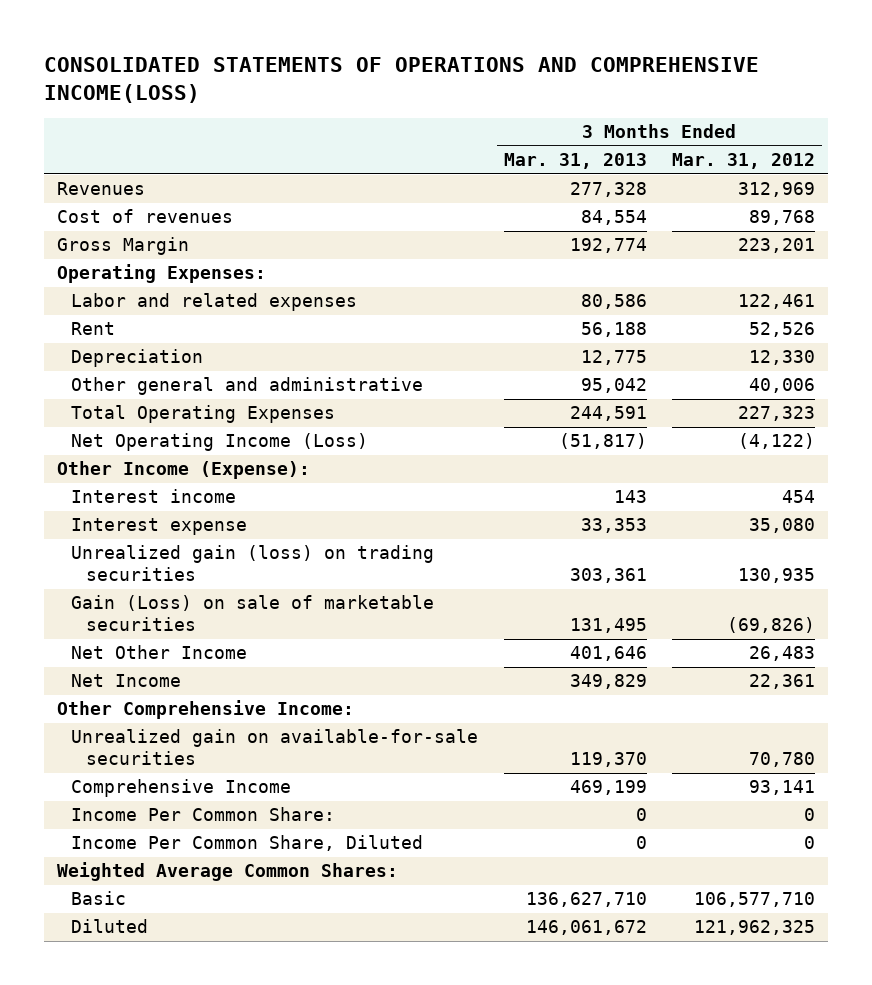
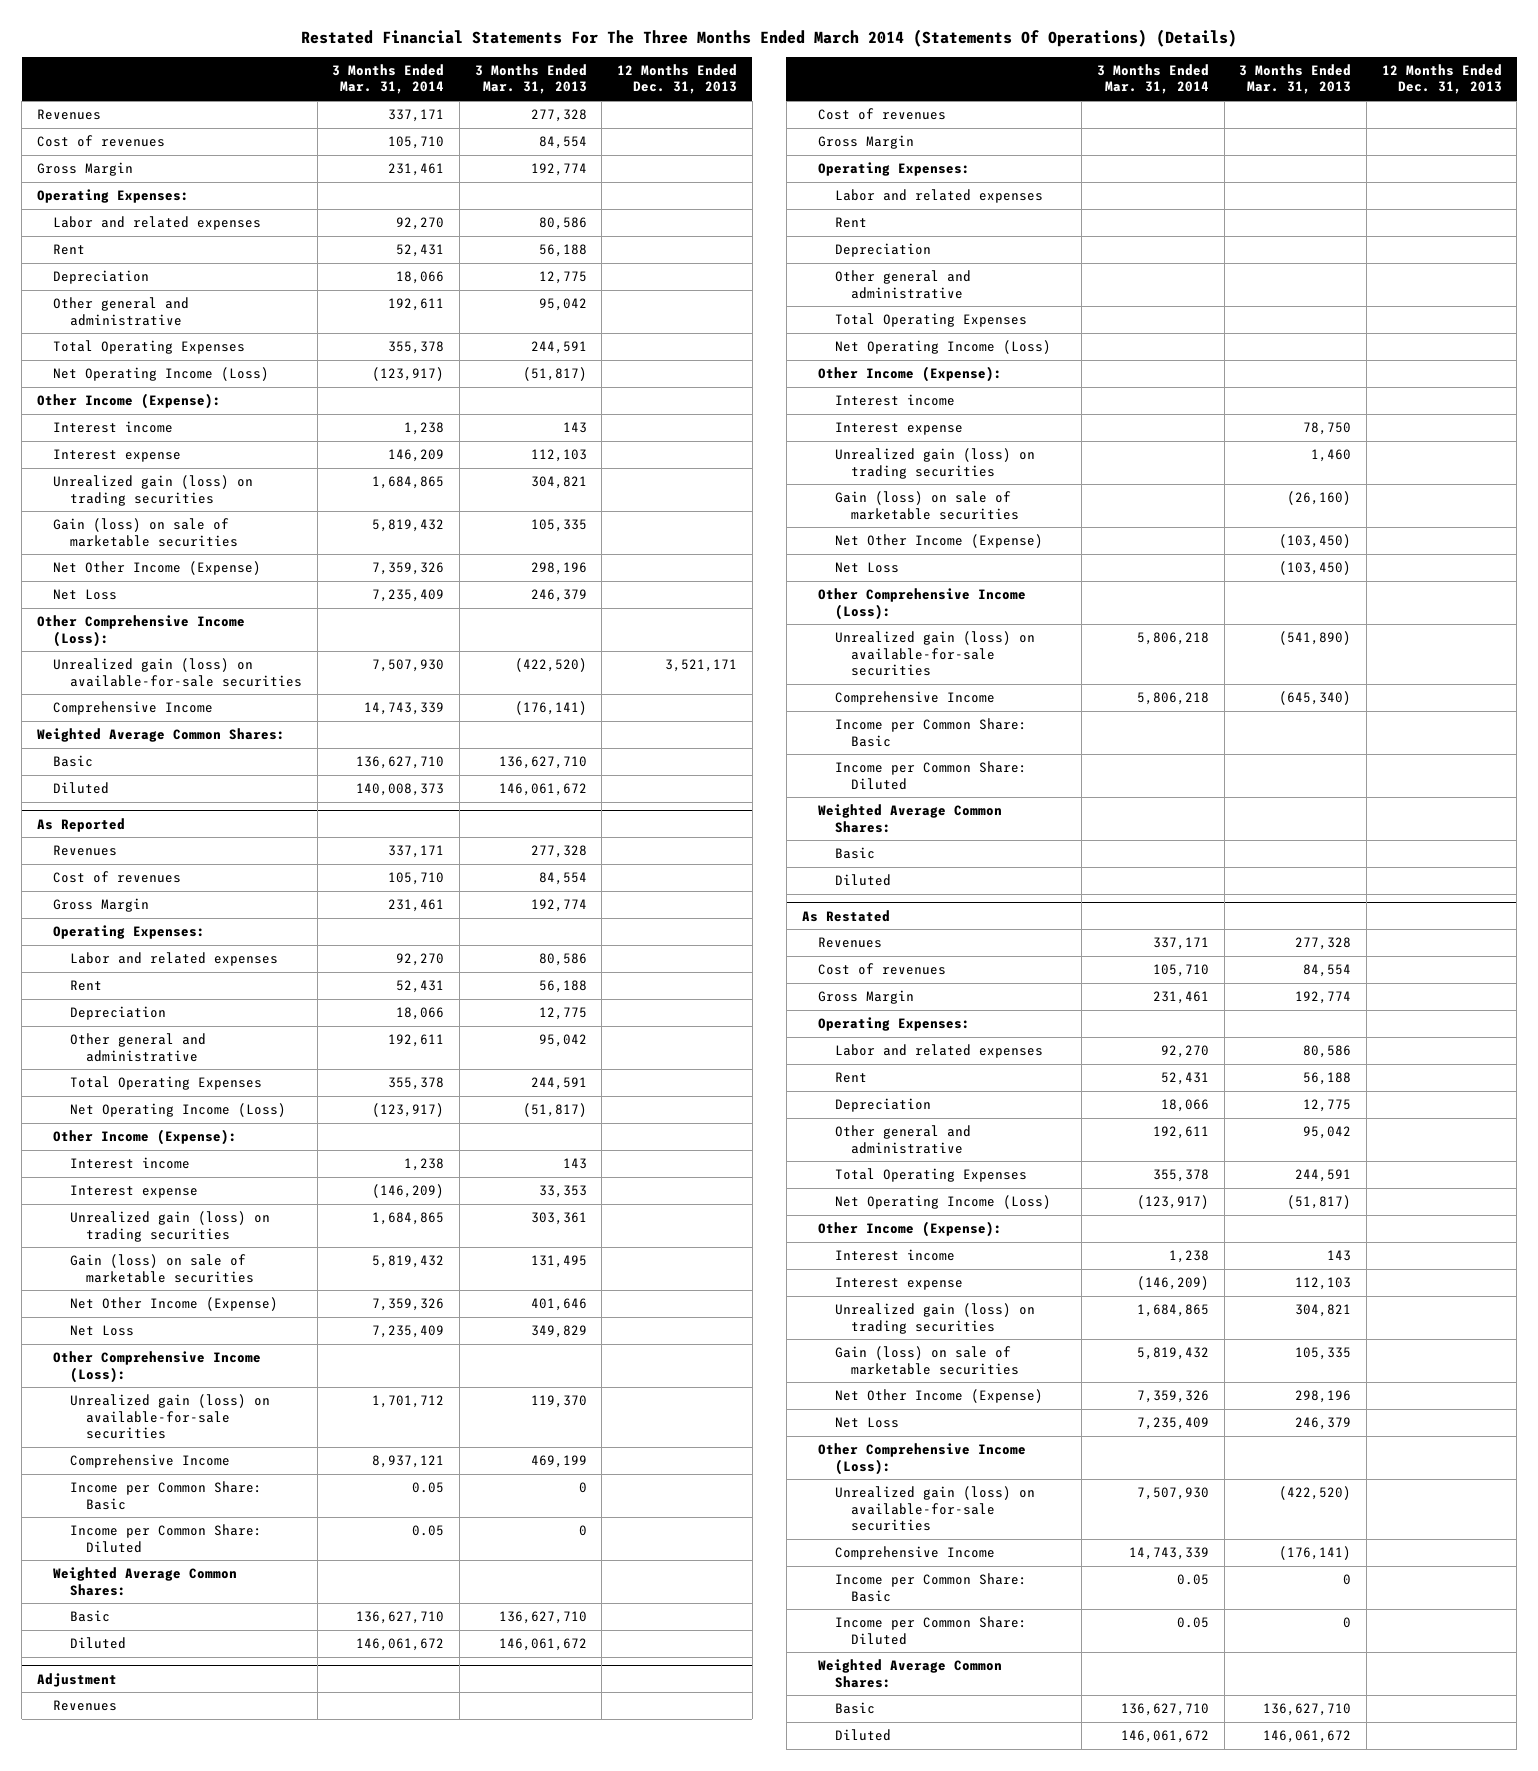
- CONSOLIDATED STATEMENTS OF OPERATIONS AND COMPREHENSIVE INCOME(LOSS)
+ Restated Financial Statements For The Three Months Ended March 2014 (Statements Of Operations) (Details)
- | 3 Months Ended Mar. 31, 2013 | 3 Months Ended Mar. 31, 2012
+ | 3 Months Ended Mar. 31, 2014 | 3 Months Ended Mar. 31, 2013 | 12 Months Ended Dec. 31, 2013
+ Interest expense | 146,209 | 112,103 |
+ Unrealized gain (loss) on trading securities | 1,684,865 | 304,821 |
+ Gain (loss) on sale of marketable securities | 5,819,432 | 105,335 |
+ Net Other Income (Expense) | 7,359,326 | 298,196 |
+ Net Loss | 7,235,409 | 246,379 |
+ Other Comprehensive Income (Loss):
+ Unrealized gain (loss) on available-for-sale securities | 7,507,930 | (422,520) | 3,521,171
+ Comprehensive Income | 14,743,339 | (176,141) |
+ Weighted Average Common Shares:
+ Basic | 136,627,710 | 136,627,710 |
+ Diluted | 140,008,373 | 146,061,672 |
+ As Reported
+ Revenues | 337,171 | 277,328 |
+ Cost of revenues | 105,710 | 84,554 |
+ Gross Margin | 231,461 | 192,774 |
+ Operating Expenses:
+ Labor and related expenses | 92,270 | 80,586 |
+ Rent | 52,431 | 56,188 |
+ Depreciation | 18,066 | 12,775 |
+ Other general and administrative | 192,611 | 95,042 |
+ Total Operating Expenses | 355,378 | 244,591 |
+ Net Operating Income (Loss) | (123,917) | (51,817) |
+ Other Income (Expense):
+ Interest income | 1,238 | 143 |
- Gain (Loss) on sale of marketable securities | 131,495 | (69,826)
- Net Other Income | 401,646 | 26,483
- Net Income | 349,829 | 22,361
- Other Comprehensive Income:
- Unrealized gain on available-for-sale securities | 119,370 | 70,780
+ Gain (loss) on sale of marketable securities | 5,819,432 | 131,495 |
+ Net Other Income (Expense) | 7,359,326 | 401,646 |
+ Net Loss | 7,235,409 | 349,829 |
+ Other Comprehensive Income (Loss):
+ Unrealized gain (loss) on available-for-sale securities | 1,701,712 | 119,370 |
- Income Per Common Share: | 0 | 0
- Income Per Common Share, Diluted | 0 | 0
+ Income per Common Share: Basic | 0.05 | 0 |
+ Income per Common Share: Diluted | 0.05 | 0 |
+ Adjustment
+ Revenues
+ Cost of revenues
+ Gross Margin
+ Operating Expenses:
+ Labor and related expenses
+ Rent
+ Depreciation
+ Other general and administrative
+ Total Operating Expenses
+ Net Operating Income (Loss)
+ Other Income (Expense):
+ Interest income
+ Interest expense | | 78,750 |
+ Unrealized gain (loss) on trading securities | | 1,460 |
+ Gain (loss) on sale of marketable securities | | (26,160) |
+ Net Other Income (Expense) | | (103,450) |
+ Net Loss | | (103,450) |
+ Other Comprehensive Income (Loss):
+ Unrealized gain (loss) on available-for-sale securities | 5,806,218 | (541,890) |
+ Comprehensive Income | 5,806,218 | (645,340) |
+ Income per Common Share: Basic
+ Income per Common Share: Diluted
+ Weighted Average Common Shares:
+ Basic
+ Diluted
+ As Restated
+ Revenues | 337,171 | 277,328 |
+ Cost of revenues | 105,710 | 84,554 |
+ Gross Margin | 231,461 | 192,774 |
+ Operating Expenses:
+ Labor and related expenses | 92,270 | 80,586 |
+ Rent | 52,431 | 56,188 |
+ Depreciation | 18,066 | 12,775 |
+ Other general and administrative | 192,611 | 95,042 |
+ Total Operating Expenses | 355,378 | 244,591 |
+ Net Operating Income (Loss) | (123,917) | (51,817) |
+ Other Income (Expense):
+ Interest income | 1,238 | 143 |
+ Interest expense | (146,209) | 112,103 |
+ Unrealized gain (loss) on trading securities | 1,684,865 | 304,821 |
+ Gain (loss) on sale of marketable securities | 5,819,432 | 105,335 |
+ Net Other Income (Expense) | 7,359,326 | 298,196 |
+ Net Loss | 7,235,409 | 246,379 |
+ Other Comprehensive Income (Loss):
+ Unrealized gain (loss) on available-for-sale securities | 7,507,930 | (422,520) |
+ Comprehensive Income | 14,743,339 | (176,141) |
+ Income per Common Share: Basic | 0.05 | 0 |
+ Income per Common Share: Diluted | 0.05 | 0 |
+ Weighted Average Common Shares:
+ Basic | 136,627,710 | 136,627,710 |
+ Diluted | 146,061,672 | 146,061,672 |

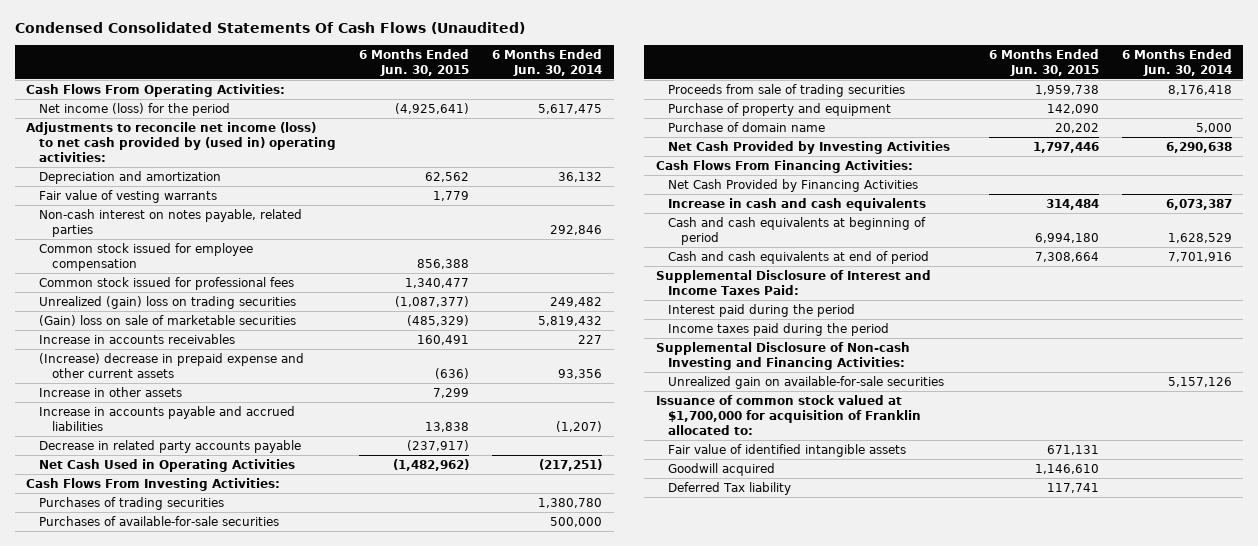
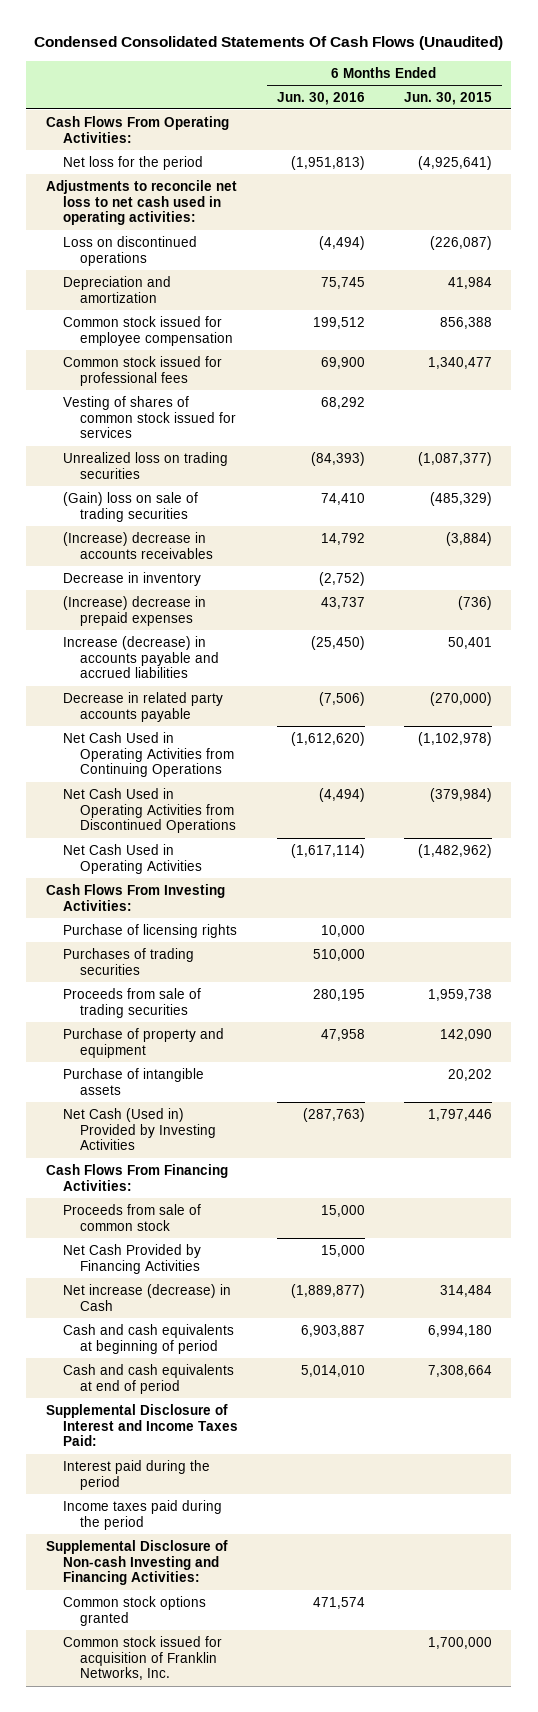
- | 6 Months Ended Jun. 30, 2015 | 6 Months Ended Jun. 30, 2014
+ | 6 Months Ended Jun. 30, 2016 | 6 Months Ended Jun. 30, 2015
- Net income (loss) for the period | (4,925,641) | 5,617,475
- Adjustments to reconcile net income (loss) to net cash provided by (used in) operating activities:
- Depreciation and amortization | 62,562 | 36,132
- Fair value of vesting warrants | 1,779 |
- Non-cash interest on notes payable, related parties | | 292,846
+ Net loss for the period | (1,951,813) | (4,925,641)
+ Adjustments to reconcile net loss to net cash used in operating activities:
+ Loss on discontinued operations | (4,494) | (226,087)
+ Depreciation and amortization | 75,745 | 41,984
- Unrealized (gain) loss on trading securities | (1,087,377) | 249,482
- (Gain) loss on sale of marketable securities | (485,329) | 5,819,432
- Increase in accounts receivables | 160,491 | 227
- (Increase) decrease in prepaid expense and other current assets | (636) | 93,356
- Increase in other assets | 7,299 |
- Increase in accounts payable and accrued liabilities | 13,838 | (1,207)
- Decrease in related party accounts payable | (237,917) |
+ Vesting of shares of common stock issued for services | 68,292 |
+ Unrealized loss on trading securities | (84,393) | (1,087,377)
+ (Gain) loss on sale of trading securities | 74,410 | (485,329)
+ (Increase) decrease in accounts receivables | 14,792 | (3,884)
+ Decrease in inventory | (2,752) |
+ (Increase) decrease in prepaid expenses | 43,737 | (736)
+ Increase (decrease) in accounts payable and accrued liabilities | (25,450) | 50,401
+ Decrease in related party accounts payable | (7,506) | (270,000)
+ Net Cash Used in Operating Activities from Continuing Operations | (1,612,620) | (1,102,978)
+ Net Cash Used in Operating Activities from Discontinued Operations | (4,494) | (379,984)
+ Purchase of licensing rights | 10,000 |
- Purchases of available-for-sale securities | | 500,000
- Purchase of domain name | 20,202 | 5,000
- Net Cash Provided by Investing Activities | 1,797,446 | 6,290,638
+ Purchase of intangible assets | | 20,202
+ Net Cash (Used in) Provided by Investing Activities | (287,763) | 1,797,446
+ Proceeds from sale of common stock | 15,000 |
- Increase in cash and cash equivalents | 314,484 | 6,073,387
+ Net increase (decrease) in Cash | (1,889,877) | 314,484
- Unrealized gain on available-for-sale securities | | 5,157,126
- Issuance of common stock valued at $1,700,000 for acquisition of Franklin allocated to:
- Fair value of identified intangible assets | 671,131 |
- Goodwill acquired | 1,146,610 |
- Deferred Tax liability | 117,741 |
+ Common stock options granted | 471,574 |
+ Common stock issued for acquisition of Franklin Networks, Inc. | | 1,700,000

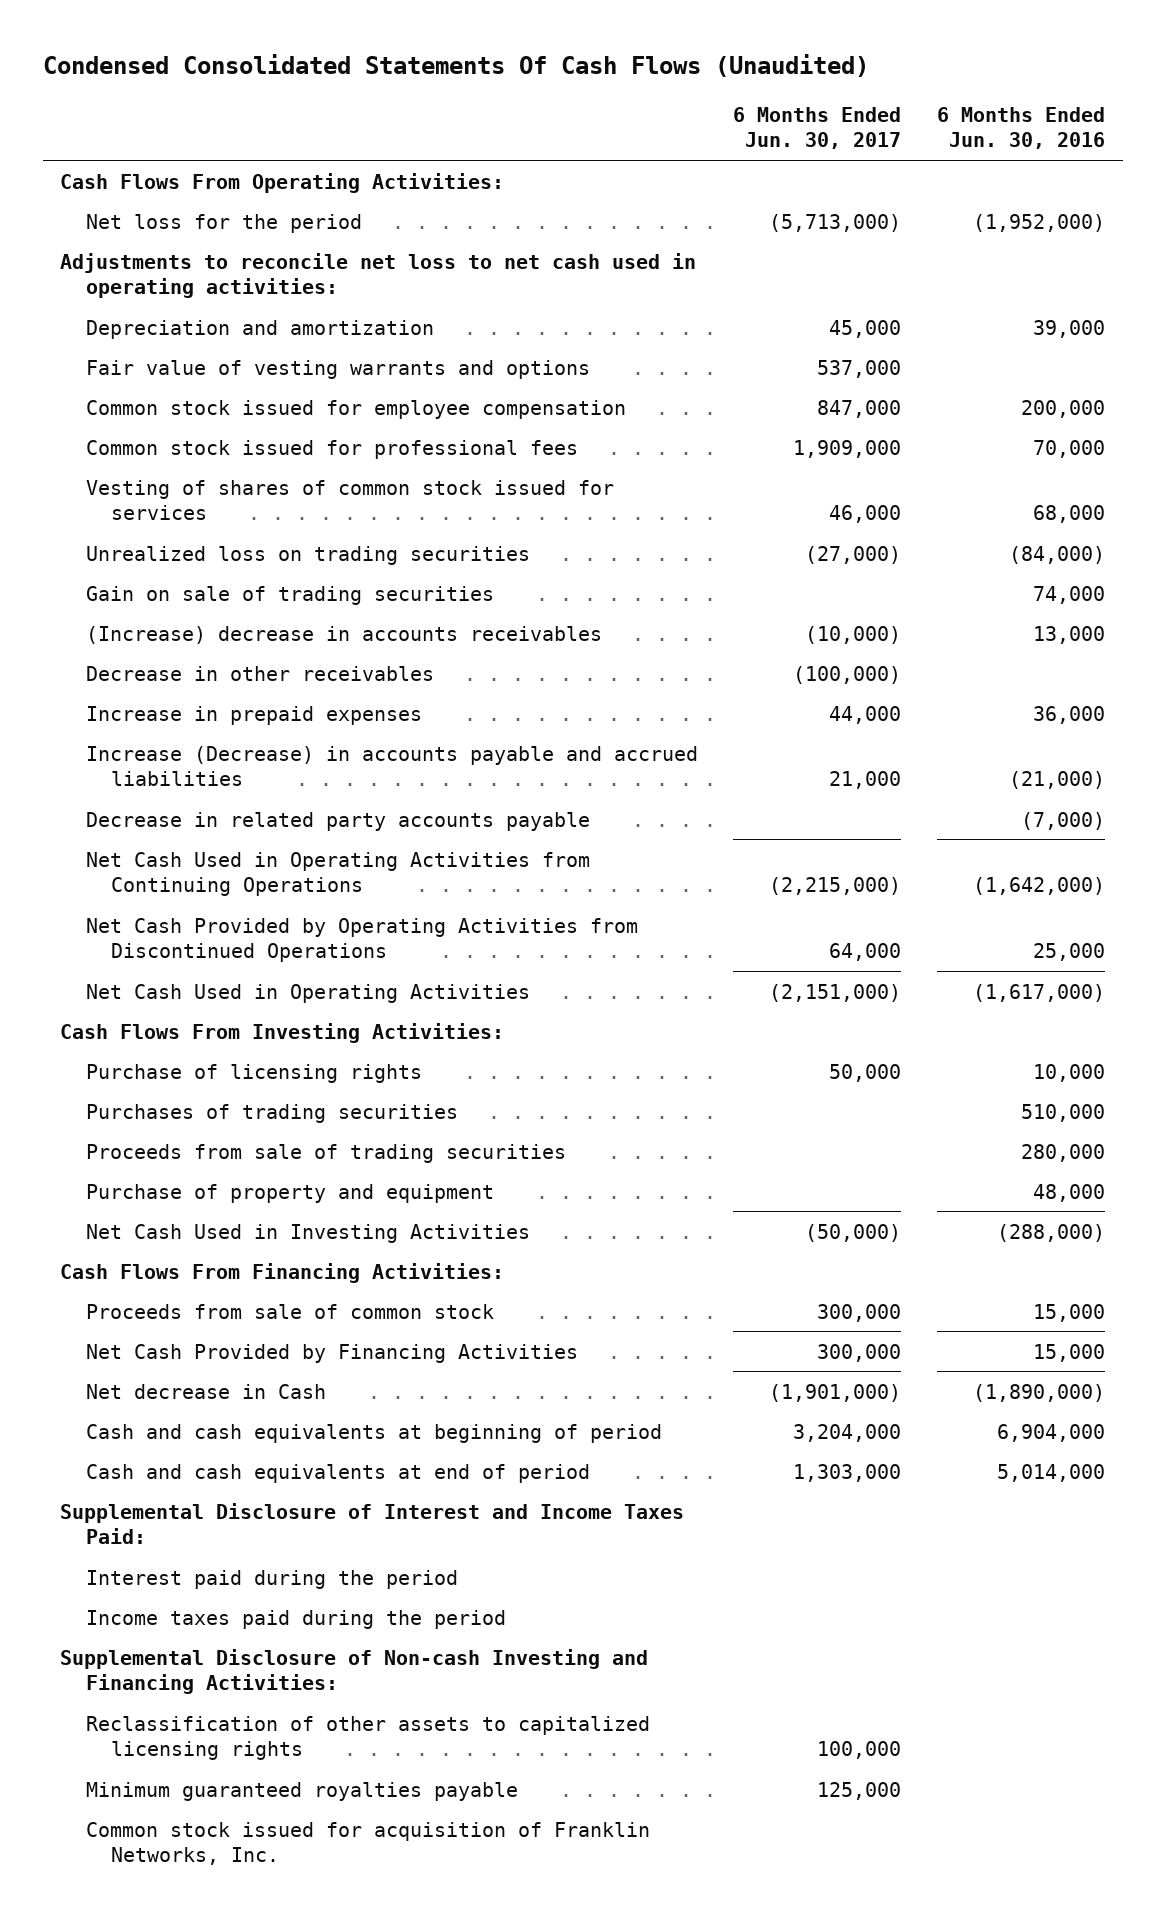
- | 6 Months Ended Jun. 30, 2016 | 6 Months Ended Jun. 30, 2015
+ | 6 Months Ended Jun. 30, 2017 | 6 Months Ended Jun. 30, 2016
- Net loss for the period | (1,951,813) | (4,925,641)
+ Net loss for the period | (5,713,000) | (1,952,000)
- Loss on discontinued operations | (4,494) | (226,087)
- Depreciation and amortization | 75,745 | 41,984
- Common stock issued for employee compensation | 199,512 | 856,388
- Common stock issued for professional fees | 69,900 | 1,340,477
- Vesting of shares of common stock issued for services | 68,292 |
- Unrealized loss on trading securities | (84,393) | (1,087,377)
- (Gain) loss on sale of trading securities | 74,410 | (485,329)
- (Increase) decrease in accounts receivables | 14,792 | (3,884)
- Decrease in inventory | (2,752) |
- (Increase) decrease in prepaid expenses | 43,737 | (736)
- Increase (decrease) in accounts payable and accrued liabilities | (25,450) | 50,401
- Decrease in related party accounts payable | (7,506) | (270,000)
- Net Cash Used in Operating Activities from Continuing Operations | (1,612,620) | (1,102,978)
- Net Cash Used in Operating Activities from Discontinued Operations | (4,494) | (379,984)
- Net Cash Used in Operating Activities | (1,617,114) | (1,482,962)
+ Depreciation and amortization | 45,000 | 39,000
+ Fair value of vesting warrants and options | 537,000 |
+ Common stock issued for employee compensation | 847,000 | 200,000
+ Common stock issued for professional fees | 1,909,000 | 70,000
+ Vesting of shares of common stock issued for services | 46,000 | 68,000
+ Unrealized loss on trading securities | (27,000) | (84,000)
+ Gain on sale of trading securities | | 74,000
+ (Increase) decrease in accounts receivables | (10,000) | 13,000
+ Decrease in other receivables | (100,000) |
+ Increase in prepaid expenses | 44,000 | 36,000
+ Increase (Decrease) in accounts payable and accrued liabilities | 21,000 | (21,000)
+ Decrease in related party accounts payable | | (7,000)
+ Net Cash Used in Operating Activities from Continuing Operations | (2,215,000) | (1,642,000)
+ Net Cash Provided by Operating Activities from Discontinued Operations | 64,000 | 25,000
+ Net Cash Used in Operating Activities | (2,151,000) | (1,617,000)
- Proceeds from sale of trading securities | 280,195 | 1,959,738
- Purchase of property and equipment | 47,958 | 142,090
- Purchase of intangible assets | | 20,202
- Net Cash (Used in) Provided by Investing Activities | (287,763) | 1,797,446
+ Proceeds from sale of trading securities | | 280,000
+ Purchase of property and equipment | | 48,000
+ Net Cash Used in Investing Activities | (50,000) | (288,000)
- Net increase (decrease) in Cash | (1,889,877) | 314,484
- Cash and cash equivalents at beginning of period | 6,903,887 | 6,994,180
- Cash and cash equivalents at end of period | 5,014,010 | 7,308,664
+ Net decrease in Cash | (1,901,000) | (1,890,000)
+ Cash and cash equivalents at beginning of period | 3,204,000 | 6,904,000
+ Cash and cash equivalents at end of period | 1,303,000 | 5,014,000
- Common stock options granted | 471,574 |
+ Reclassification of other assets to capitalized licensing rights | 100,000 |
+ Minimum guaranteed royalties payable | 125,000 |

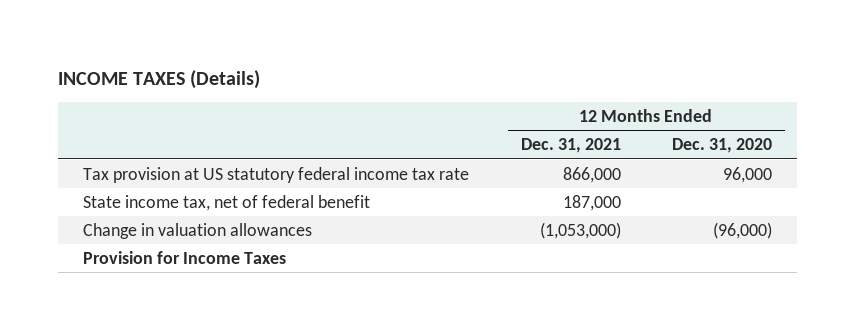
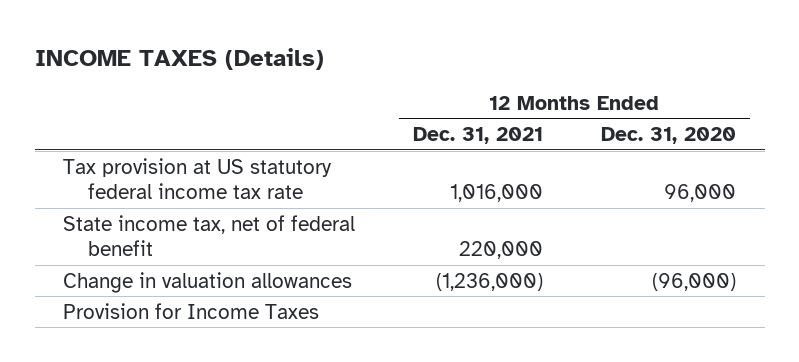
- Tax provision at US statutory federal income tax rate | 866,000 | 96,000
- State income tax, net of federal benefit | 187,000 |
- Change in valuation allowances | (1,053,000) | (96,000)
+ Tax provision at US statutory federal income tax rate | 1,016,000 | 96,000
+ State income tax, net of federal benefit | 220,000 |
+ Change in valuation allowances | (1,236,000) | (96,000)

